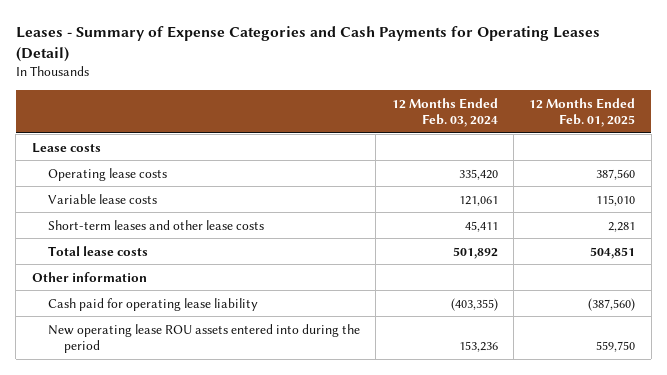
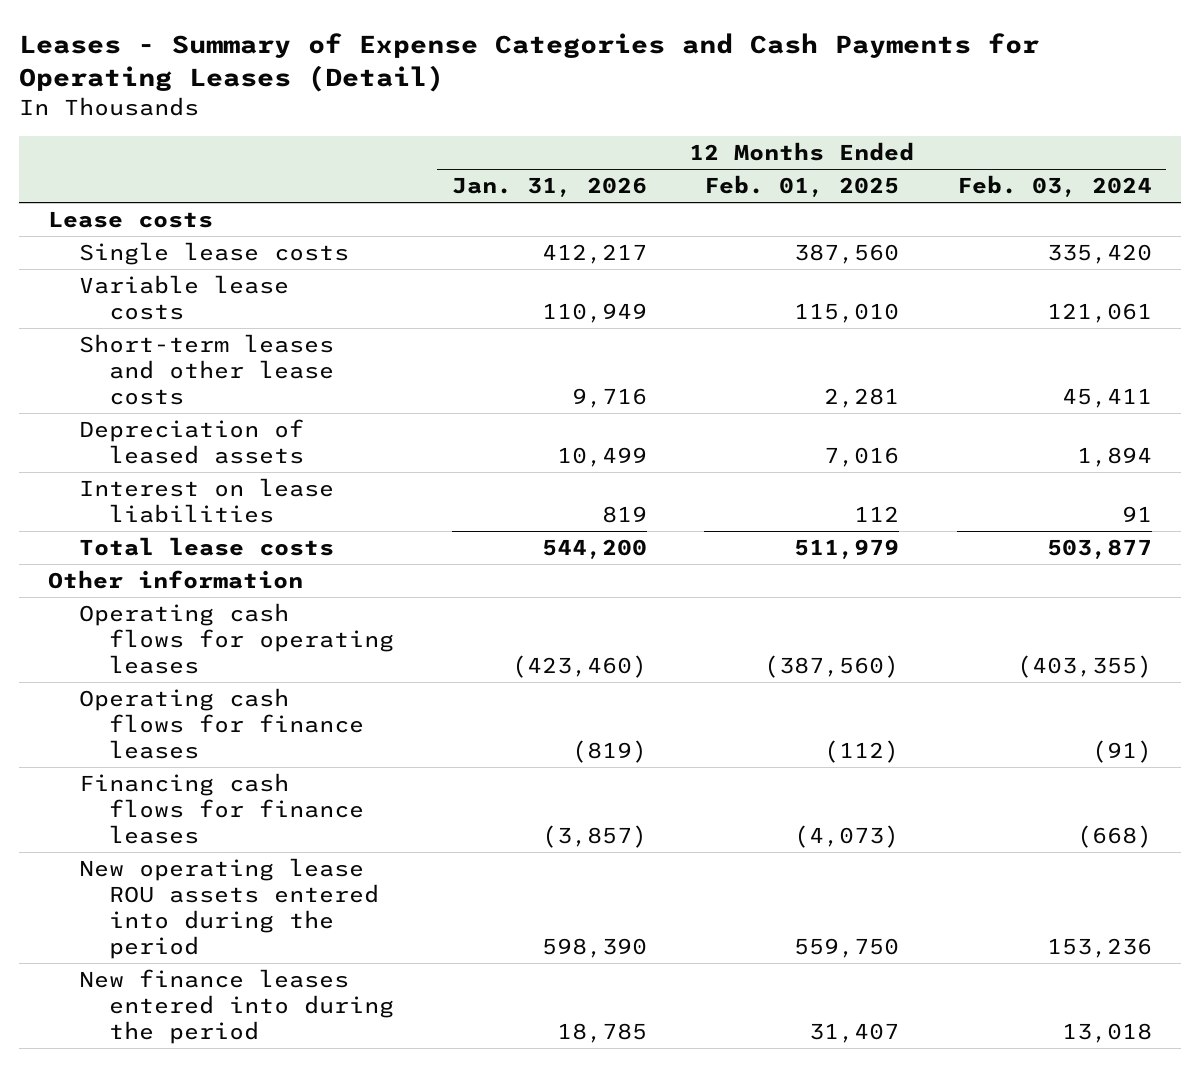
- | 12 Months Ended Feb. 03, 2024 | 12 Months Ended Feb. 01, 2025
+ | 12 Months Ended Jan. 31, 2026 | 12 Months Ended Feb. 01, 2025 | 12 Months Ended Feb. 03, 2024
- Operating lease costs | 335,420 | 387,560
+ Single lease costs | 412,217 | 387,560 | 335,420
- Total lease costs | 501,892 | 504,851
+ Depreciation of leased assets | 10,499 | 7,016 | 1,894
+ Interest on lease liabilities | 819 | 112 | 91
+ Total lease costs | 544,200 | 511,979 | 503,877
- Cash paid for operating lease liability | (403,355) | (387,560)
+ Operating cash flows for operating leases | (423,460) | (387,560) | (403,355)
+ Operating cash flows for finance leases | (819) | (112) | (91)
+ Financing cash flows for finance leases | (3,857) | (4,073) | (668)
+ New finance leases entered into during the period | 18,785 | 31,407 | 13,018

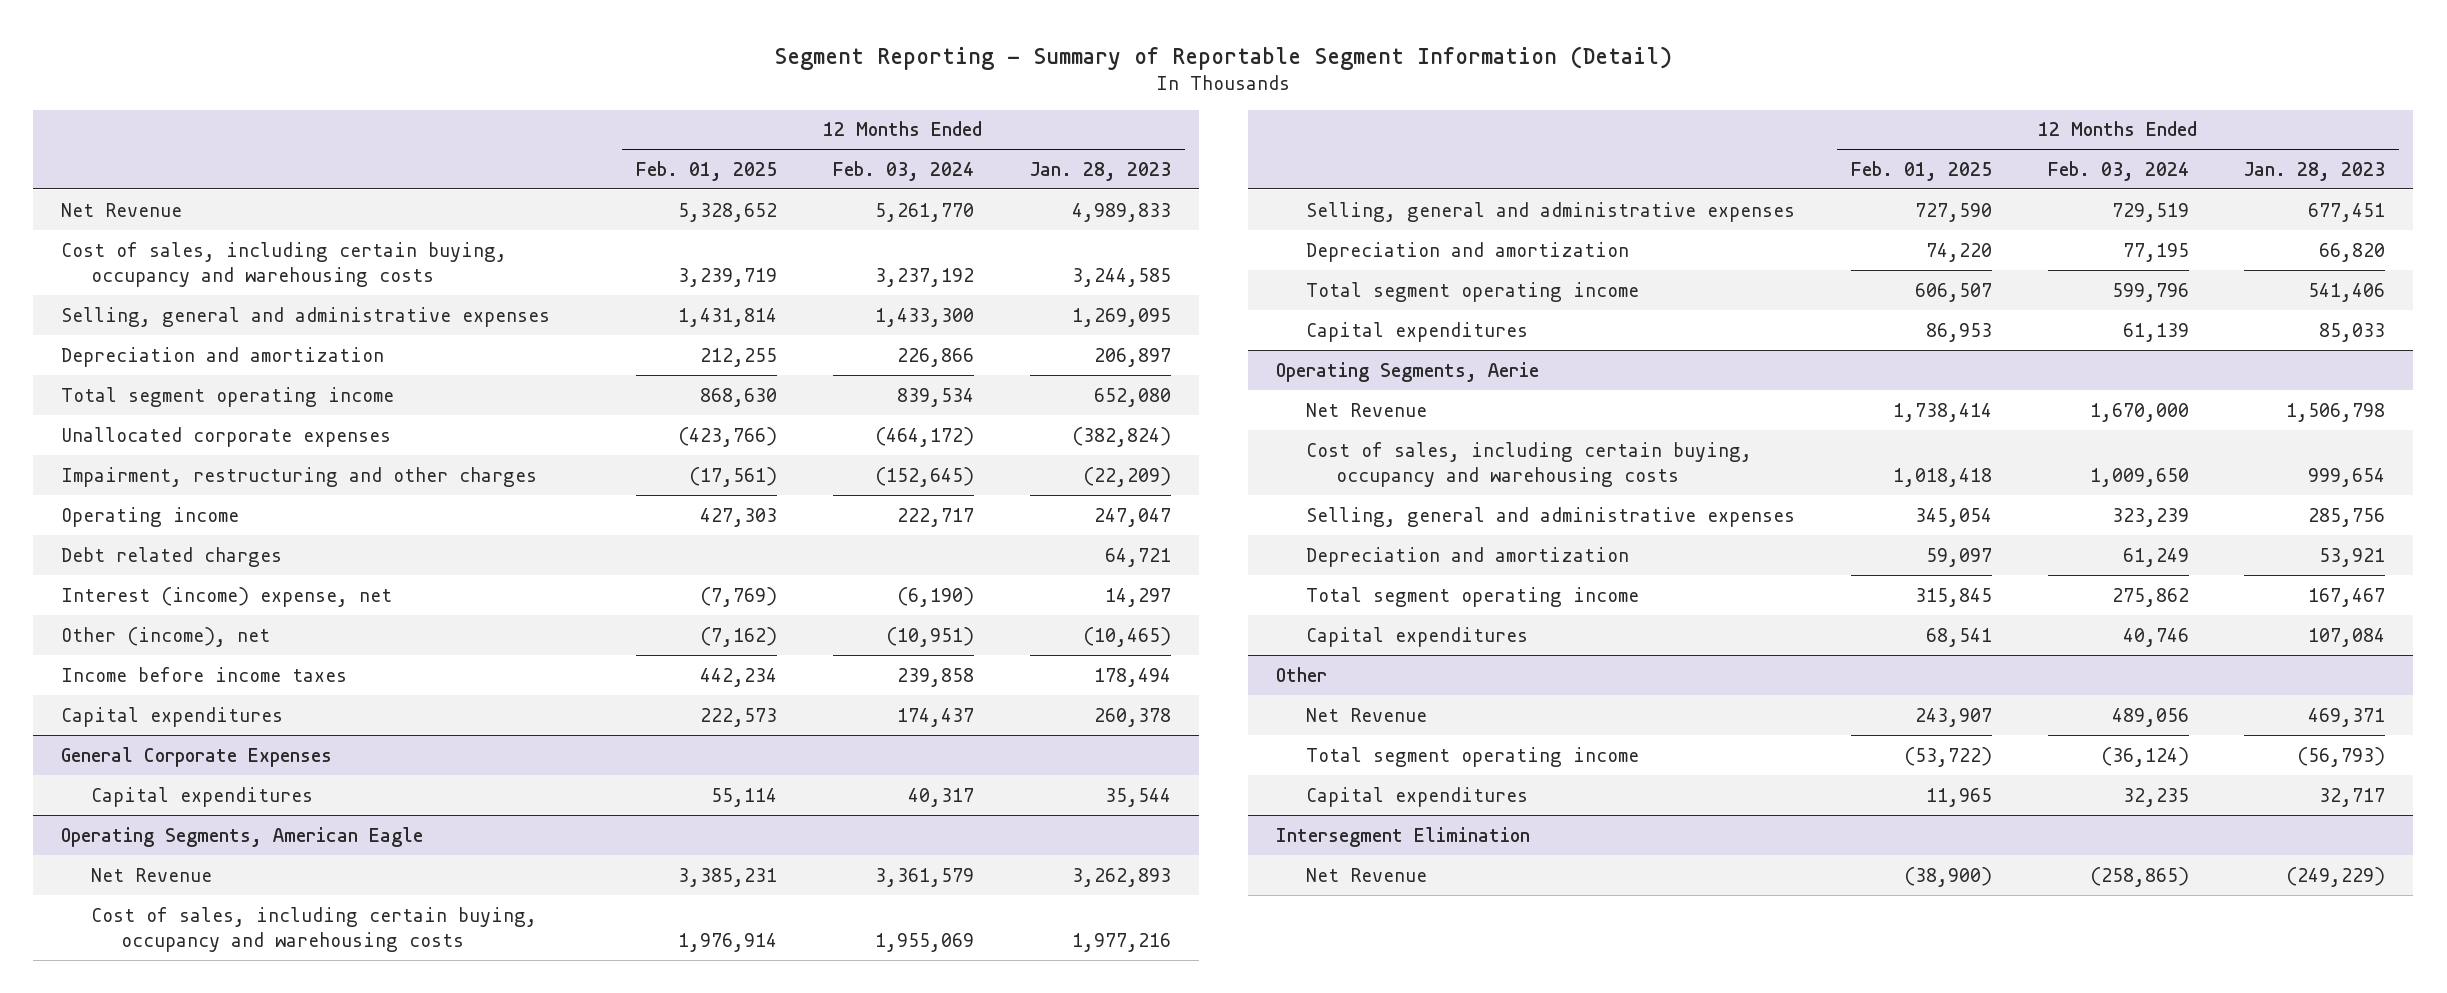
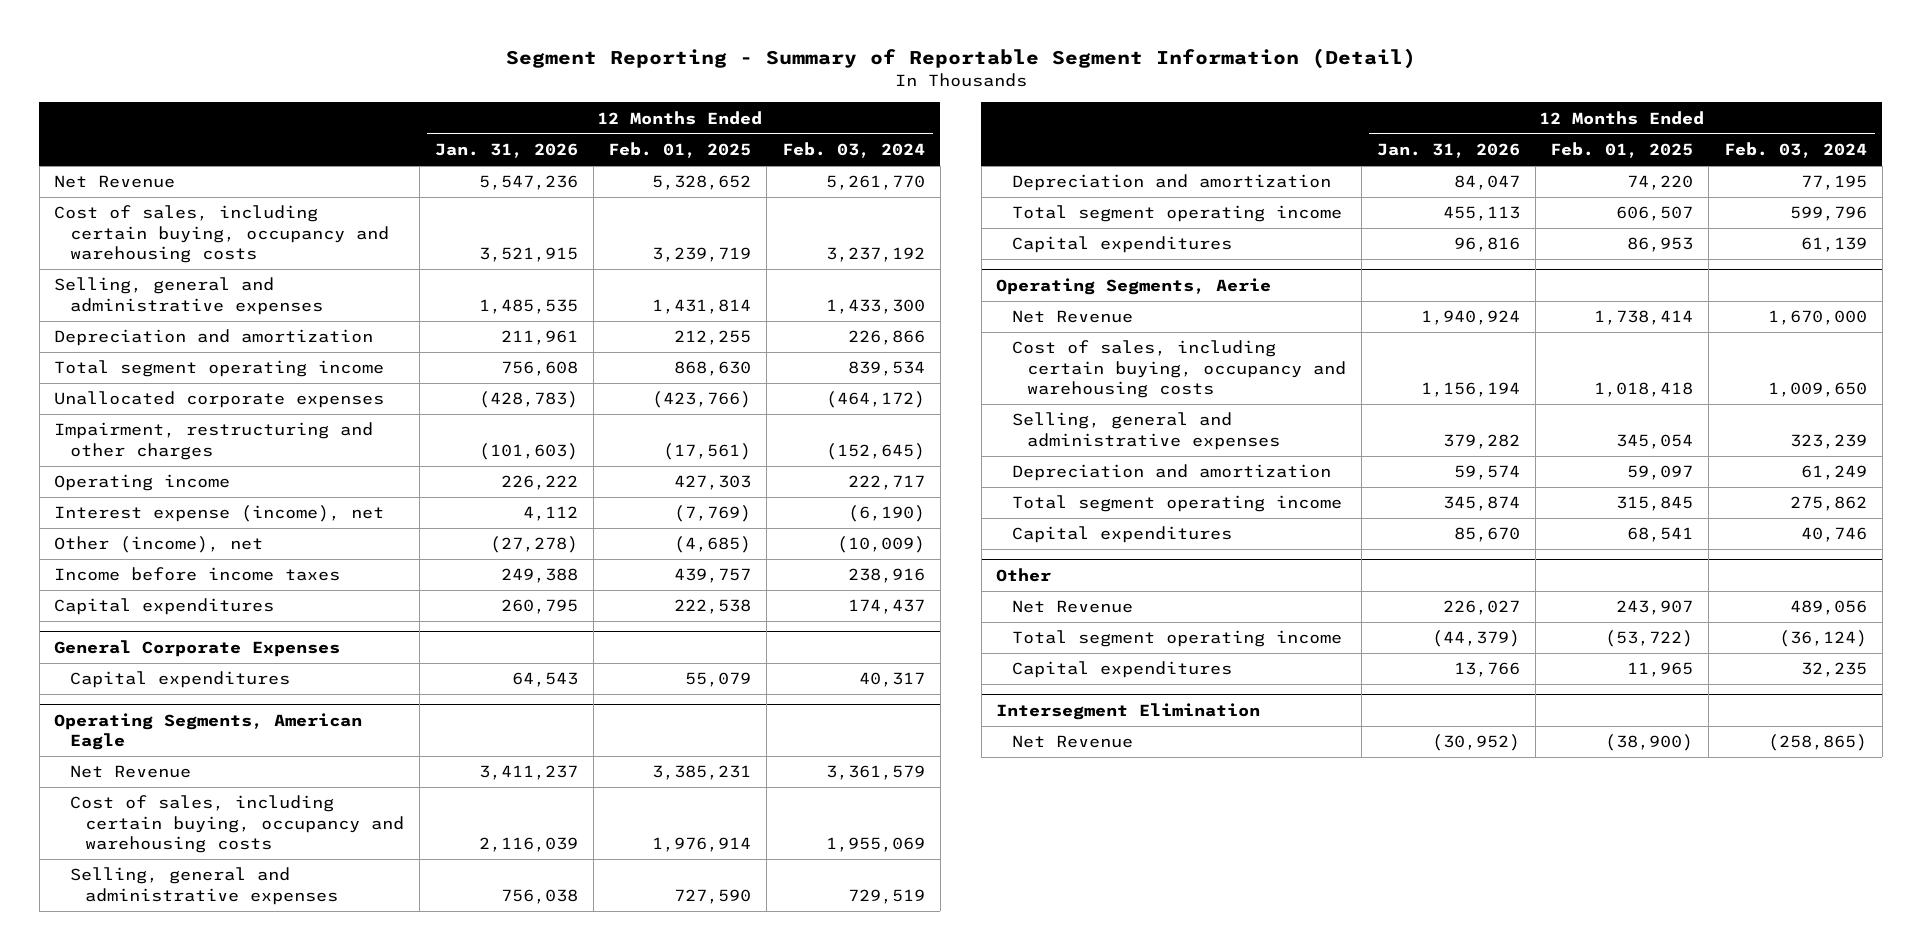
- | 12 Months Ended Feb. 01, 2025 | 12 Months Ended Feb. 03, 2024 | 12 Months Ended Jan. 28, 2023
+ | 12 Months Ended Jan. 31, 2026 | 12 Months Ended Feb. 01, 2025 | 12 Months Ended Feb. 03, 2024
- Debt related charges | | | 64,721
- Interest (income) expense, net | (7,769) | (6,190) | 14,297
- Other (income), net | (7,162) | (10,951) | (10,465)
- Income before income taxes | 442,234 | 239,858 | 178,494
- Capital expenditures | 222,573 | 174,437 | 260,378
+ Interest expense (income), net | 4,112 | (7,769) | (6,190)
+ Other (income), net | (27,278) | (4,685) | (10,009)
+ Income before income taxes | 249,388 | 439,757 | 238,916
+ Capital expenditures | 260,795 | 222,538 | 174,437
@ General Corporate Expenses
- Capital expenditures | 55,114 | 40,317 | 35,544
+ Capital expenditures | 64,543 | 55,079 | 40,317

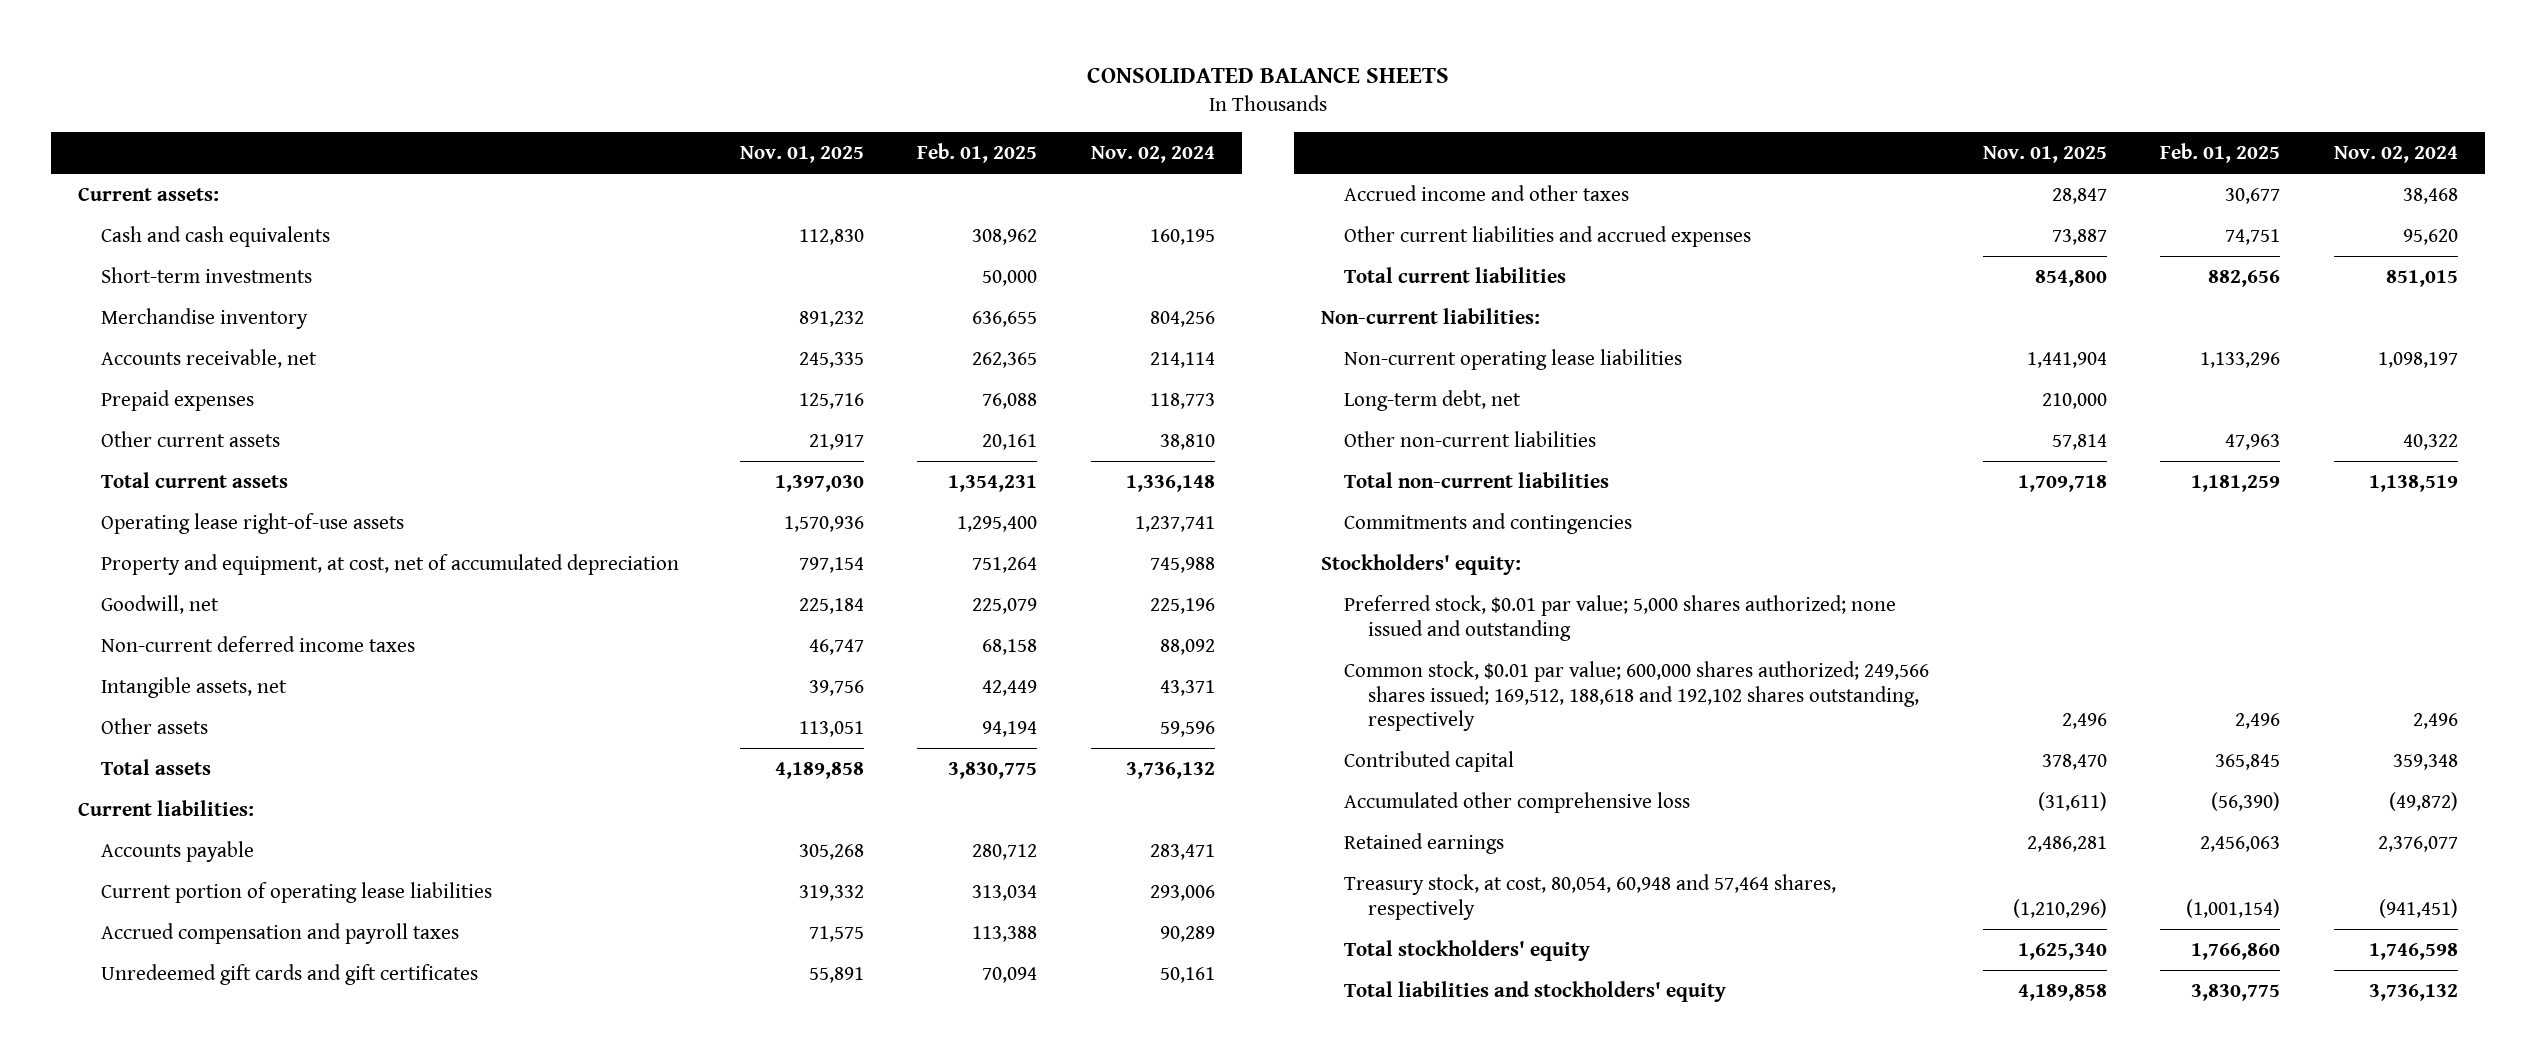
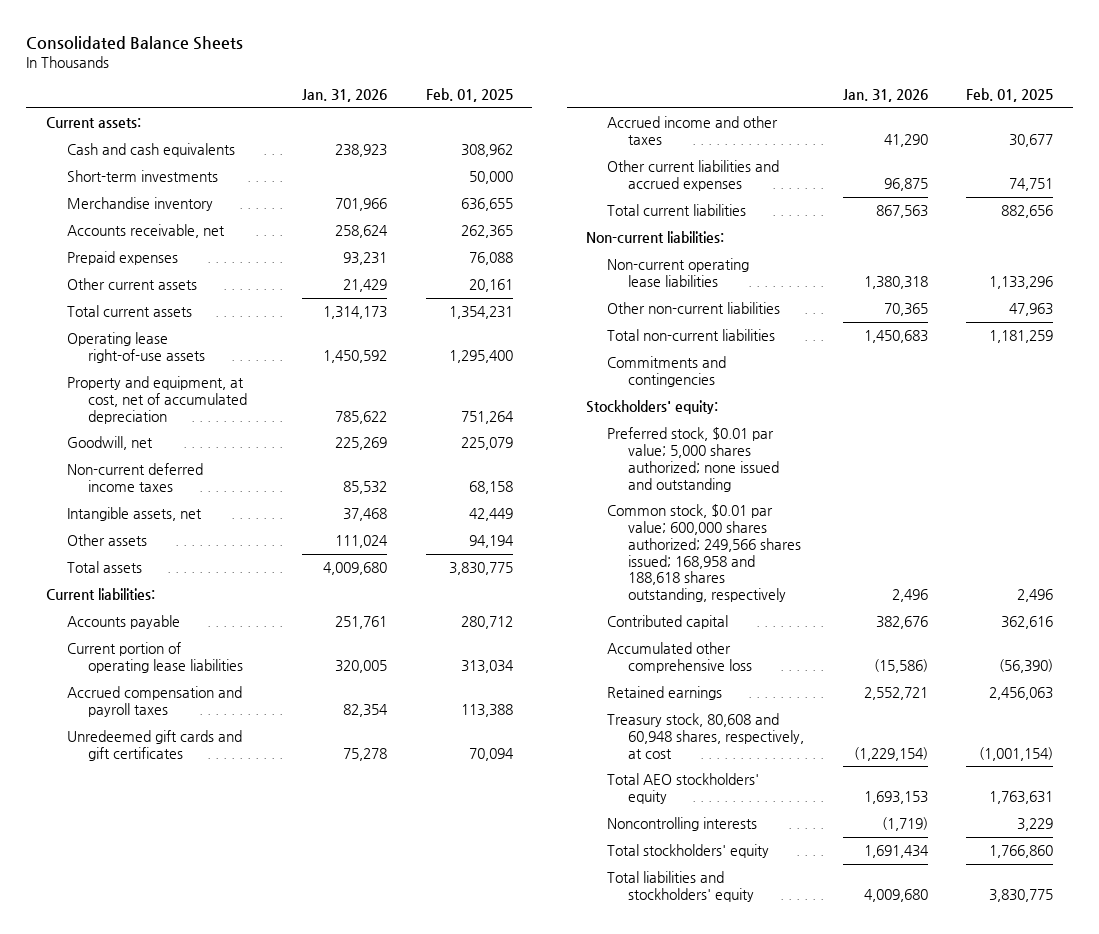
- CONSOLIDATED BALANCE SHEETS
+ Consolidated Balance Sheets
- | Nov. 01, 2025 | Feb. 01, 2025 | Nov. 02, 2024
+ | Jan. 31, 2026 | Feb. 01, 2025
- Long-term debt, net | 210,000 | |
- Common stock, $0.01 par value; 600,000 shares authorized; 249,566 shares issued; 169,512, 188,618 and 192,102 shares outstanding, respectively | 2,496 | 2,496 | 2,496
- Contributed capital | 378,470 | 365,845 | 359,348
+ Common stock, $0.01 par value; 600,000 shares authorized; 249,566 shares issued; 168,958 and 188,618 shares outstanding, respectively | 2,496 | 2,496
+ Contributed capital | 382,676 | 362,616
- Treasury stock, at cost, 80,054, 60,948 and 57,464 shares, respectively | (1,210,296) | (1,001,154) | (941,451)
+ Treasury stock, 80,608 and 60,948 shares, respectively, at cost | (1,229,154) | (1,001,154)
+ Total AEO stockholders' equity | 1,693,153 | 1,763,631
+ Noncontrolling interests | (1,719) | 3,229

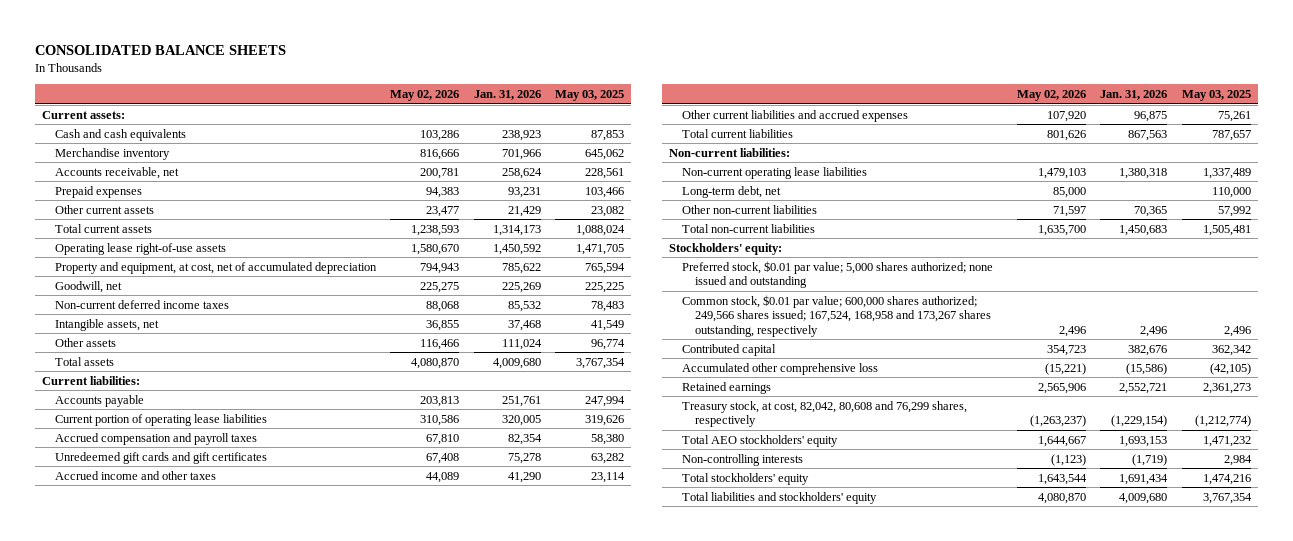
- Consolidated Balance Sheets
+ CONSOLIDATED BALANCE SHEETS
- | Jan. 31, 2026 | Feb. 01, 2025
+ | May 02, 2026 | Jan. 31, 2026 | May 03, 2025
- Short-term investments | | 50,000
+ Long-term debt, net | 85,000 | | 110,000
- Commitments and contingencies
- Common stock, $0.01 par value; 600,000 shares authorized; 249,566 shares issued; 168,958 and 188,618 shares outstanding, respectively | 2,496 | 2,496
+ Common stock, $0.01 par value; 600,000 shares authorized; 249,566 shares issued; 167,524, 168,958 and 173,267 shares outstanding, respectively | 2,496 | 2,496 | 2,496
- Treasury stock, 80,608 and 60,948 shares, respectively, at cost | (1,229,154) | (1,001,154)
+ Treasury stock, at cost, 82,042, 80,608 and 76,299 shares, respectively | (1,263,237) | (1,229,154) | (1,212,774)
- Noncontrolling interests | (1,719) | 3,229
+ Non-controlling interests | (1,123) | (1,719) | 2,984

